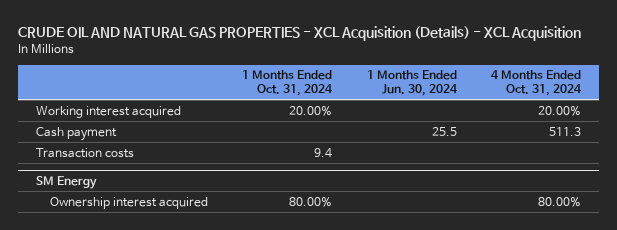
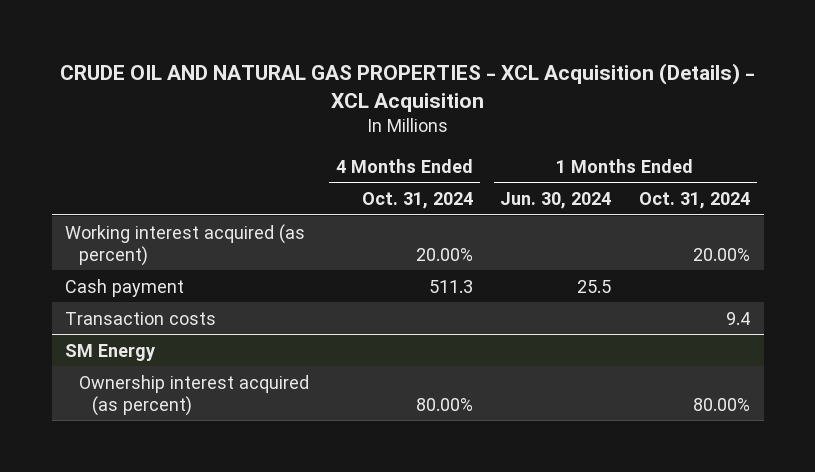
- | 1 Months Ended Oct. 31, 2024 | 1 Months Ended Jun. 30, 2024 | 4 Months Ended Oct. 31, 2024
+ | 4 Months Ended Oct. 31, 2024 | 1 Months Ended Jun. 30, 2024 | 1 Months Ended Oct. 31, 2024
- Working interest acquired | 20.00% | | 20.00%
+ Working interest acquired (as percent) | 20.00% | | 20.00%
@ SM Energy
- Ownership interest acquired | 80.00% | | 80.00%
+ Ownership interest acquired (as percent) | 80.00% | | 80.00%

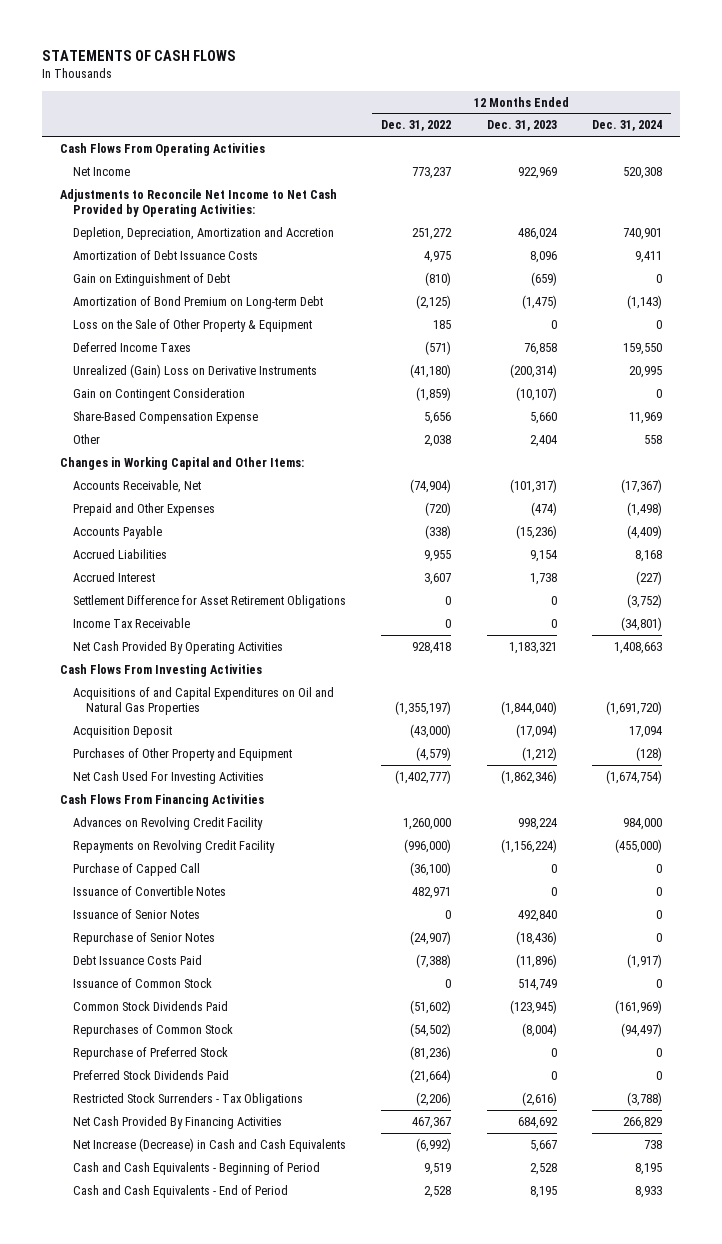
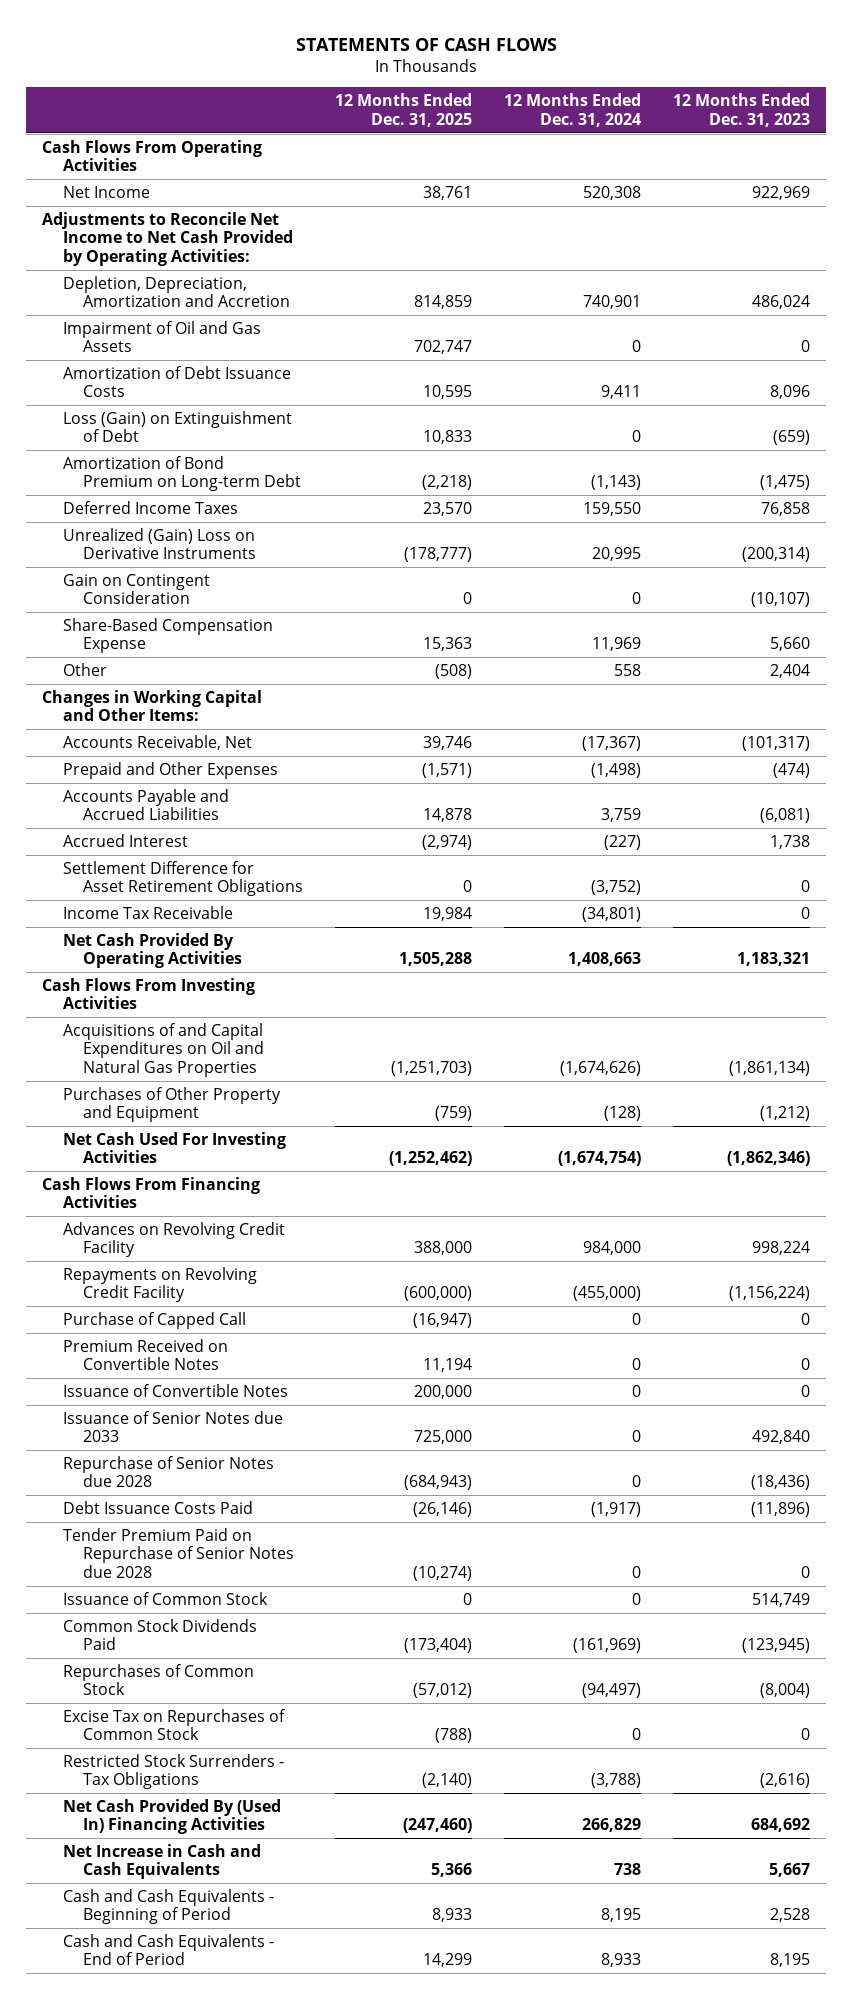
- | 12 Months Ended Dec. 31, 2022 | 12 Months Ended Dec. 31, 2023 | 12 Months Ended Dec. 31, 2024
+ | 12 Months Ended Dec. 31, 2025 | 12 Months Ended Dec. 31, 2024 | 12 Months Ended Dec. 31, 2023
+ Impairment of Oil and Gas Assets | 702,747 | 0 | 0
- Gain on Extinguishment of Debt | (810) | (659) | 0
+ Loss (Gain) on Extinguishment of Debt | 10,833 | 0 | (659)
- Loss on the Sale of Other Property & Equipment | 185 | 0 | 0
- Accounts Payable | (338) | (15,236) | (4,409)
- Accrued Liabilities | 9,955 | 9,154 | 8,168
+ Accounts Payable and Accrued Liabilities | 14,878 | 3,759 | (6,081)
- Acquisitions of and Capital Expenditures on Oil and Natural Gas Properties | (1,355,197) | (1,844,040) | (1,691,720)
- Acquisition Deposit | (43,000) | (17,094) | 17,094
+ Acquisitions of and Capital Expenditures on Oil and Natural Gas Properties | (1,251,703) | (1,674,626) | (1,861,134)
+ Premium Received on Convertible Notes | 11,194 | 0 | 0
- Issuance of Senior Notes | 0 | 492,840 | 0
- Repurchase of Senior Notes | (24,907) | (18,436) | 0
+ Issuance of Senior Notes due 2033 | 725,000 | 0 | 492,840
+ Repurchase of Senior Notes due 2028 | (684,943) | 0 | (18,436)
+ Tender Premium Paid on Repurchase of Senior Notes due 2028 | (10,274) | 0 | 0
- Repurchase of Preferred Stock | (81,236) | 0 | 0
- Preferred Stock Dividends Paid | (21,664) | 0 | 0
+ Excise Tax on Repurchases of Common Stock | (788) | 0 | 0
- Net Cash Provided By Financing Activities | 467,367 | 684,692 | 266,829
- Net Increase (Decrease) in Cash and Cash Equivalents | (6,992) | 5,667 | 738
+ Net Cash Provided By (Used In) Financing Activities | (247,460) | 266,829 | 684,692
+ Net Increase in Cash and Cash Equivalents | 5,366 | 738 | 5,667

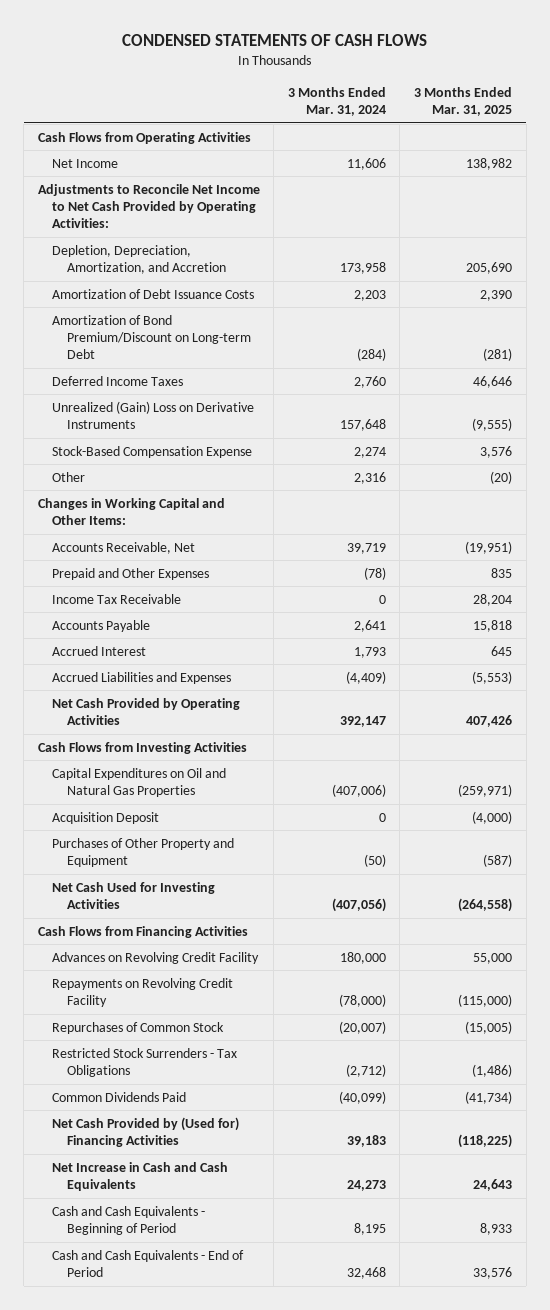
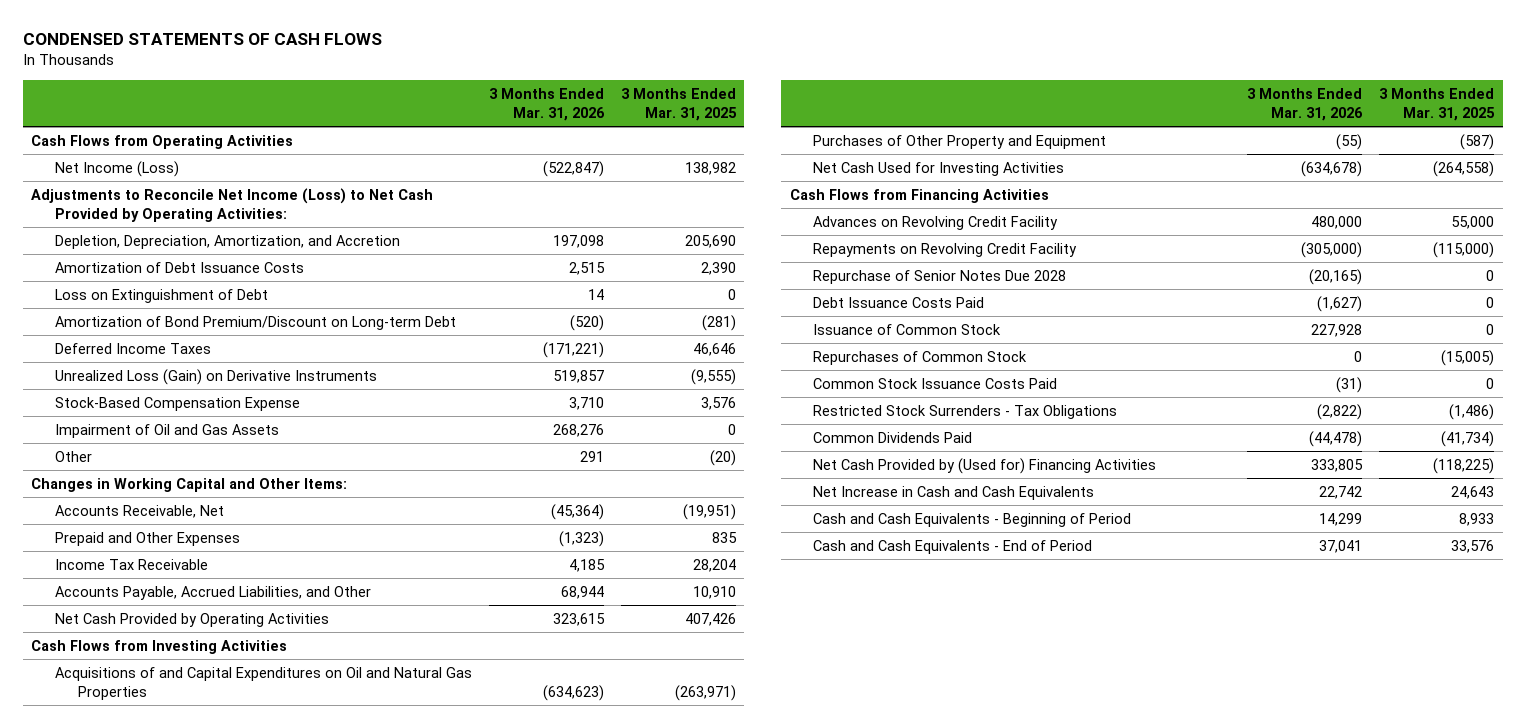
- | 3 Months Ended Mar. 31, 2024 | 3 Months Ended Mar. 31, 2025
+ | 3 Months Ended Mar. 31, 2026 | 3 Months Ended Mar. 31, 2025
- Net Income | 11,606 | 138,982
- Adjustments to Reconcile Net Income to Net Cash Provided by Operating Activities:
+ Net Income (Loss) | (522,847) | 138,982
+ Adjustments to Reconcile Net Income (Loss) to Net Cash Provided by Operating Activities:
+ Loss on Extinguishment of Debt | 14 | 0
- Unrealized (Gain) Loss on Derivative Instruments | 157,648 | (9,555)
+ Unrealized Loss (Gain) on Derivative Instruments | 519,857 | (9,555)
+ Impairment of Oil and Gas Assets | 268,276 | 0
- Accounts Payable | 2,641 | 15,818
- Accrued Interest | 1,793 | 645
- Accrued Liabilities and Expenses | (4,409) | (5,553)
+ Accounts Payable, Accrued Liabilities, and Other | 68,944 | 10,910
- Capital Expenditures on Oil and Natural Gas Properties | (407,006) | (259,971)
- Acquisition Deposit | 0 | (4,000)
+ Acquisitions of and Capital Expenditures on Oil and Natural Gas Properties | (634,623) | (263,971)
+ Repurchase of Senior Notes Due 2028 | (20,165) | 0
+ Debt Issuance Costs Paid | (1,627) | 0
+ Issuance of Common Stock | 227,928 | 0
+ Common Stock Issuance Costs Paid | (31) | 0

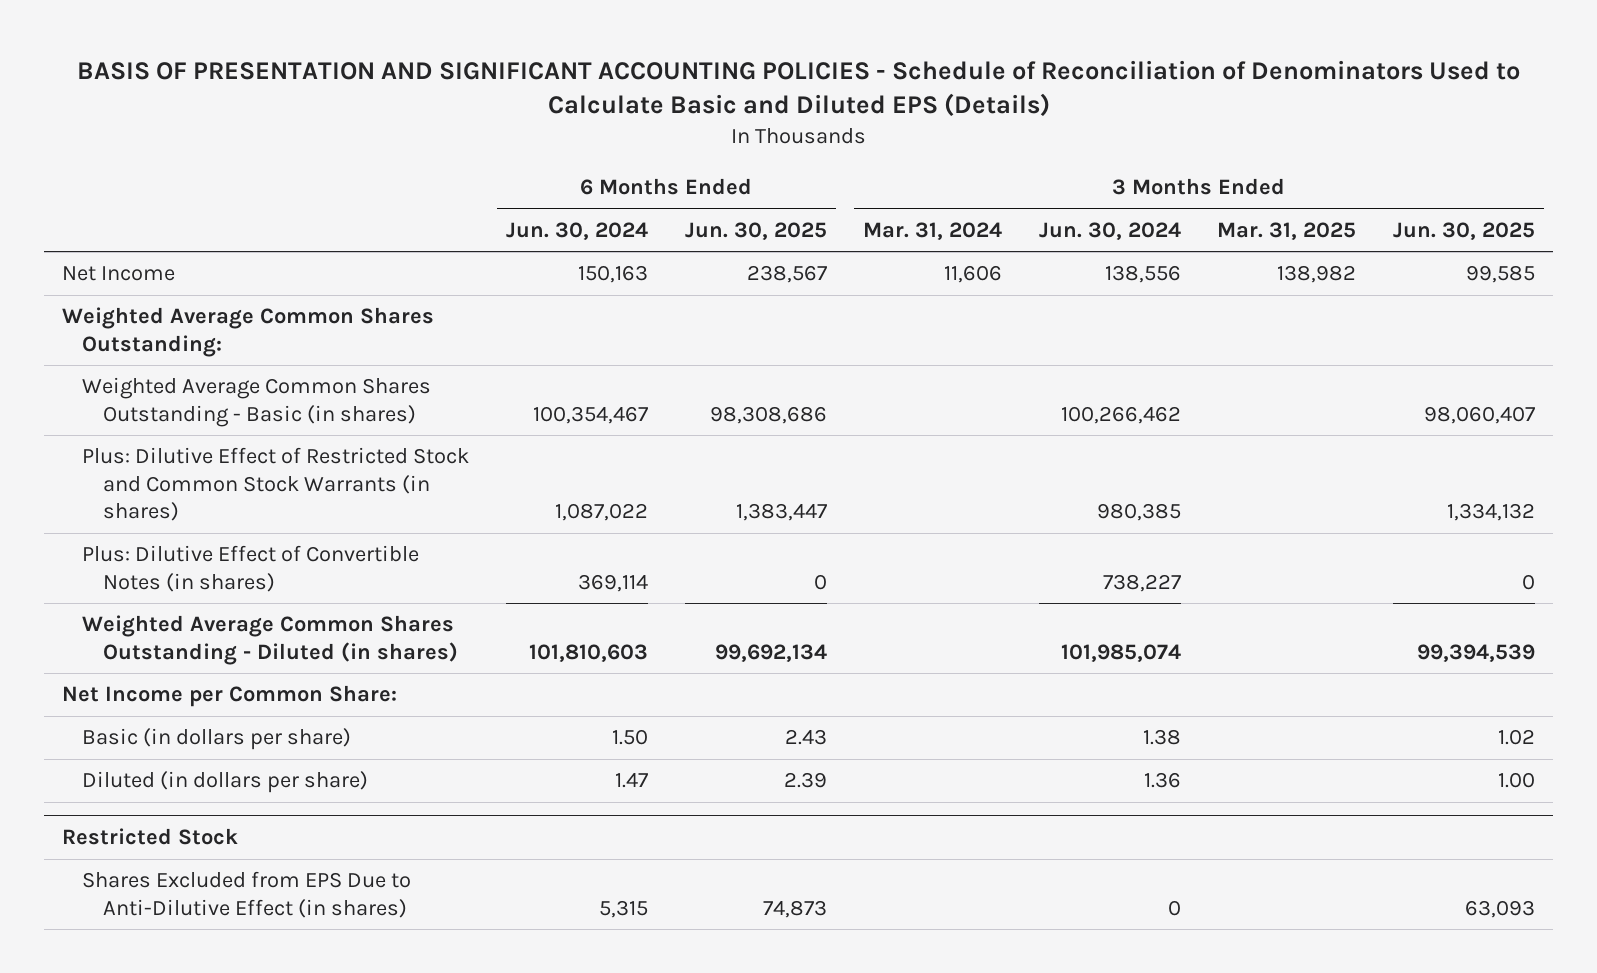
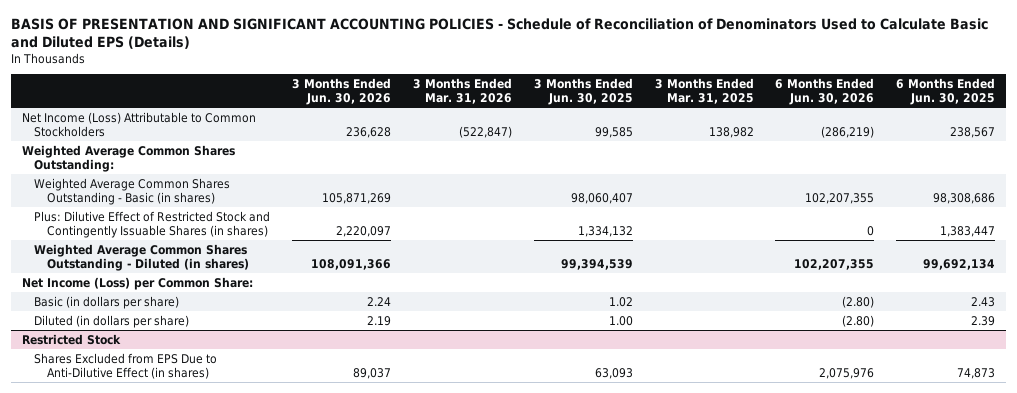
- | 6 Months Ended Jun. 30, 2024 | 6 Months Ended Jun. 30, 2025 | 3 Months Ended Mar. 31, 2024 | 3 Months Ended Jun. 30, 2024 | 3 Months Ended Mar. 31, 2025 | 3 Months Ended Jun. 30, 2025
+ | 3 Months Ended Jun. 30, 2026 | 3 Months Ended Mar. 31, 2026 | 3 Months Ended Jun. 30, 2025 | 3 Months Ended Mar. 31, 2025 | 6 Months Ended Jun. 30, 2026 | 6 Months Ended Jun. 30, 2025
- Net Income | 150,163 | 238,567 | 11,606 | 138,556 | 138,982 | 99,585
+ Net Income (Loss) Attributable to Common Stockholders | 236,628 | (522,847) | 99,585 | 138,982 | (286,219) | 238,567
- Plus: Dilutive Effect of Restricted Stock and Common Stock Warrants (in shares) | 1,087,022 | 1,383,447 | | 980,385 | | 1,334,132
- Plus: Dilutive Effect of Convertible Notes (in shares) | 369,114 | 0 | | 738,227 | | 0
+ Plus: Dilutive Effect of Restricted Stock and Contingently Issuable Shares (in shares) | 2,220,097 | | 1,334,132 | | 0 | 1,383,447
- Net Income per Common Share:
+ Net Income (Loss) per Common Share:

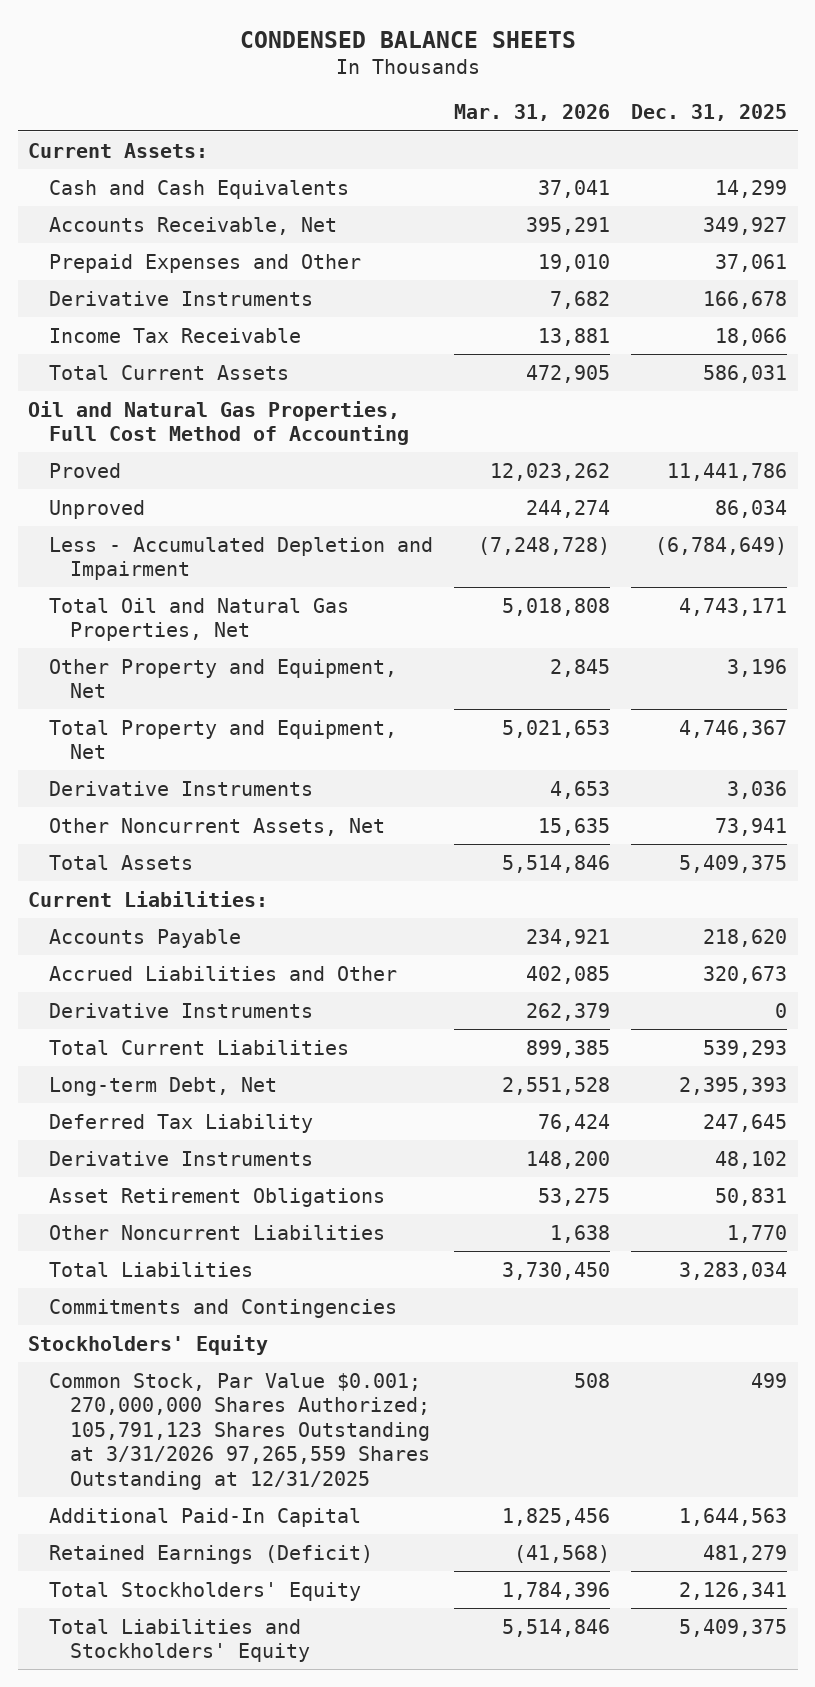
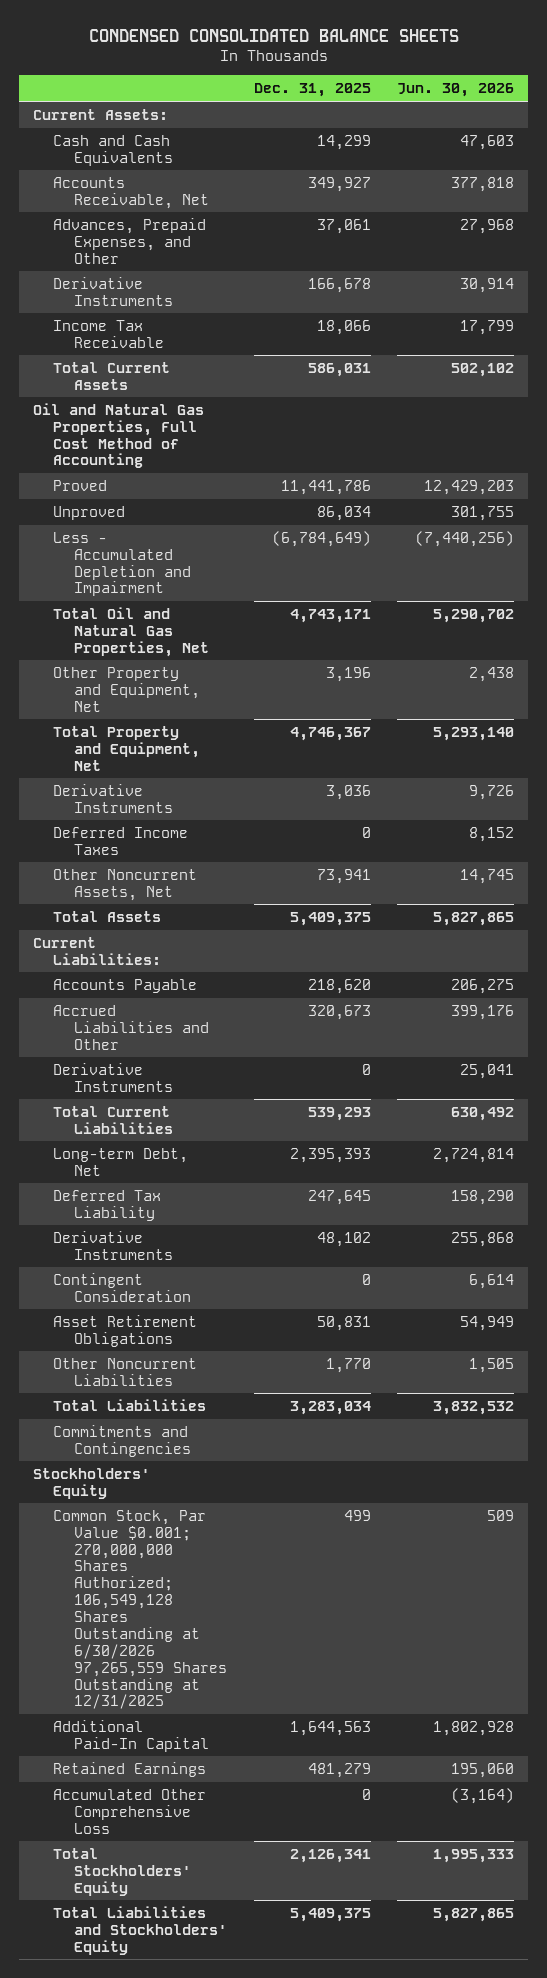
- CONDENSED BALANCE SHEETS
+ CONDENSED CONSOLIDATED BALANCE SHEETS
- | Mar. 31, 2026 | Dec. 31, 2025
+ | Dec. 31, 2025 | Jun. 30, 2026
- Prepaid Expenses and Other | 19,010 | 37,061
+ Advances, Prepaid Expenses, and Other | 37,061 | 27,968
+ Deferred Income Taxes | 0 | 8,152
+ Contingent Consideration | 0 | 6,614
- Common Stock, Par Value $0.001; 270,000,000 Shares Authorized; 105,791,123 Shares Outstanding at 3/31/2026 97,265,559 Shares Outstanding at 12/31/2025 | 508 | 499
+ Common Stock, Par Value $0.001; 270,000,000 Shares Authorized; 106,549,128 Shares Outstanding at 6/30/2026 97,265,559 Shares Outstanding at 12/31/2025 | 499 | 509
- Retained Earnings (Deficit) | (41,568) | 481,279
+ Retained Earnings | 481,279 | 195,060
+ Accumulated Other Comprehensive Loss | 0 | (3,164)

